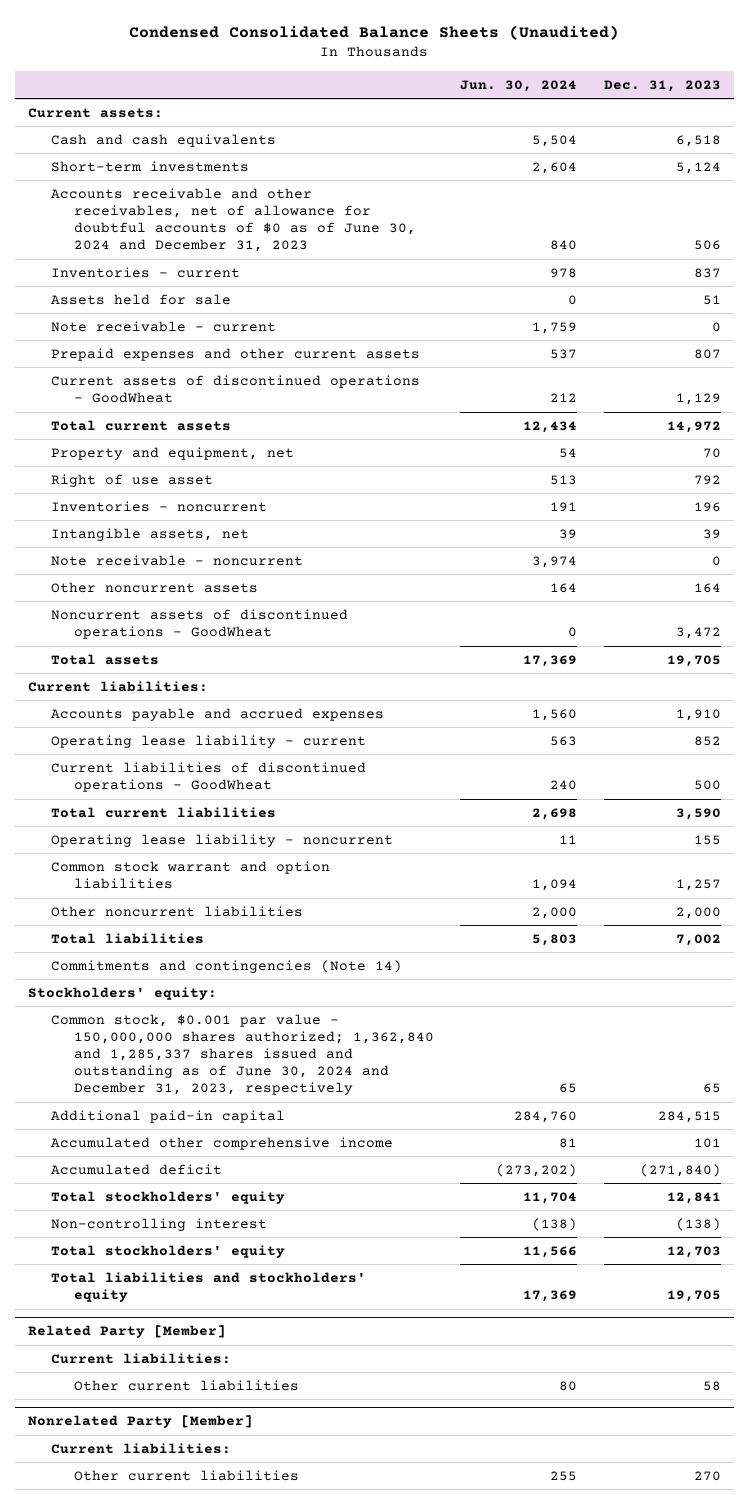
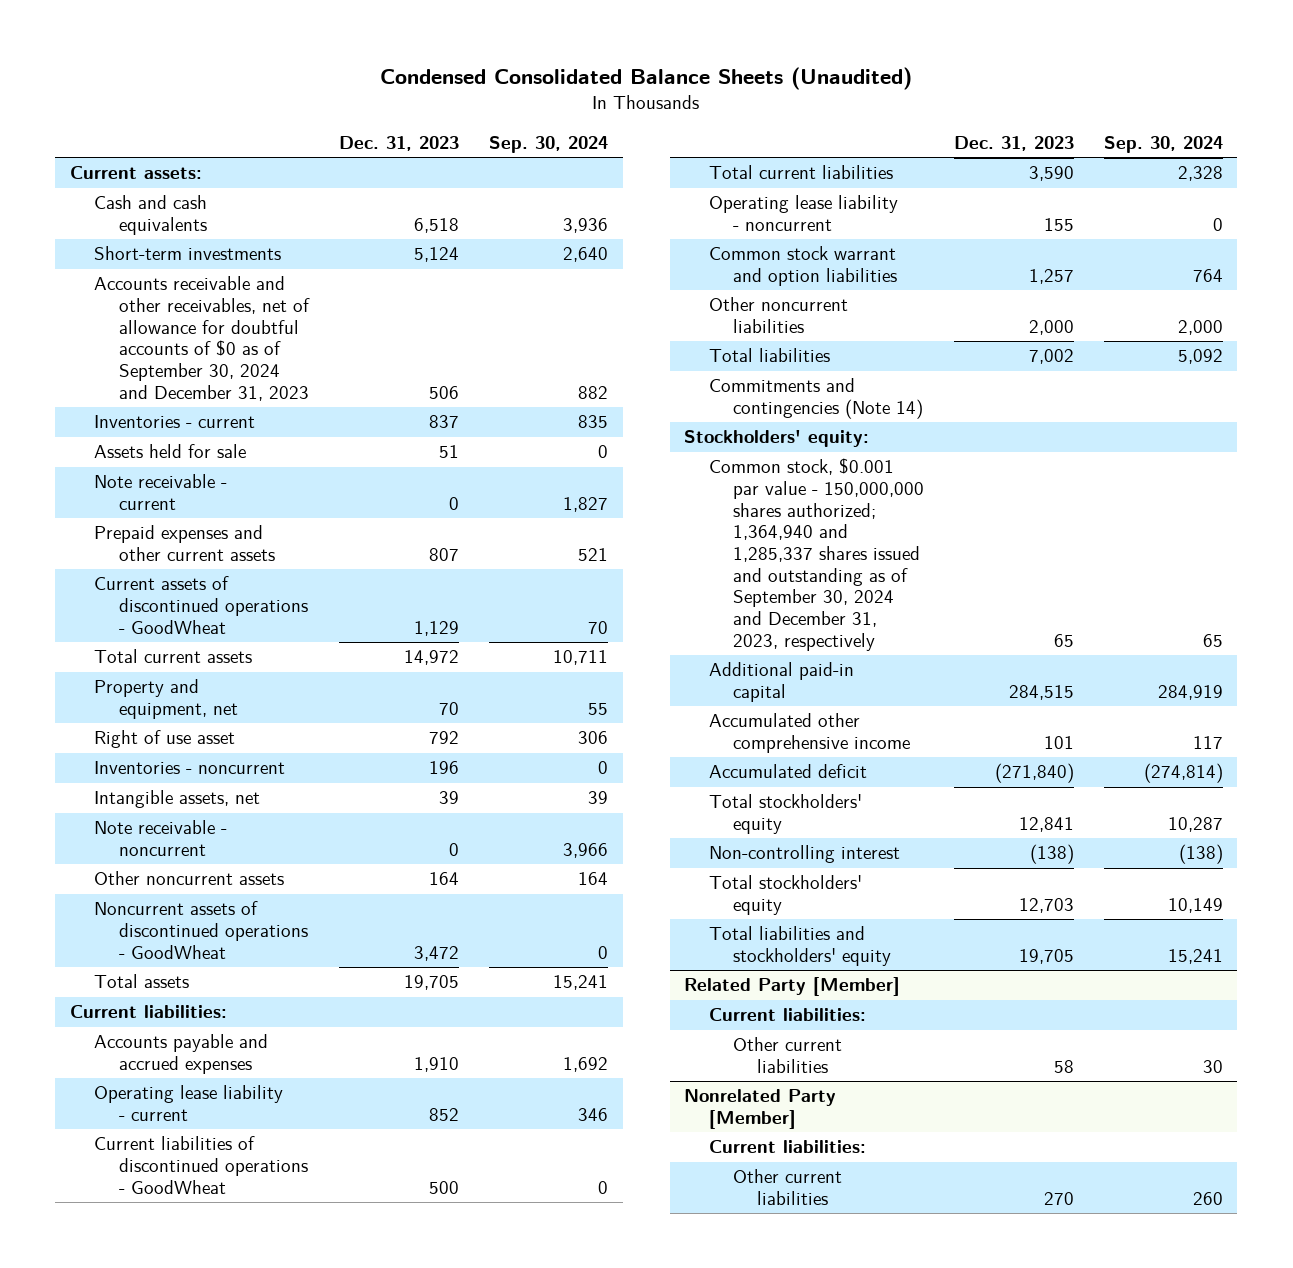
- | Jun. 30, 2024 | Dec. 31, 2023
+ | Dec. 31, 2023 | Sep. 30, 2024
- Accounts receivable and other receivables, net of allowance for doubtful accounts of $0 as of June 30, 2024 and December 31, 2023 | 840 | 506
+ Accounts receivable and other receivables, net of allowance for doubtful accounts of $0 as of September 30, 2024 and December 31, 2023 | 506 | 882
- Common stock, $0.001 par value - 150,000,000 shares authorized; 1,362,840 and 1,285,337 shares issued and outstanding as of June 30, 2024 and December 31, 2023, respectively | 65 | 65
+ Common stock, $0.001 par value - 150,000,000 shares authorized; 1,364,940 and 1,285,337 shares issued and outstanding as of September 30, 2024 and December 31, 2023, respectively | 65 | 65

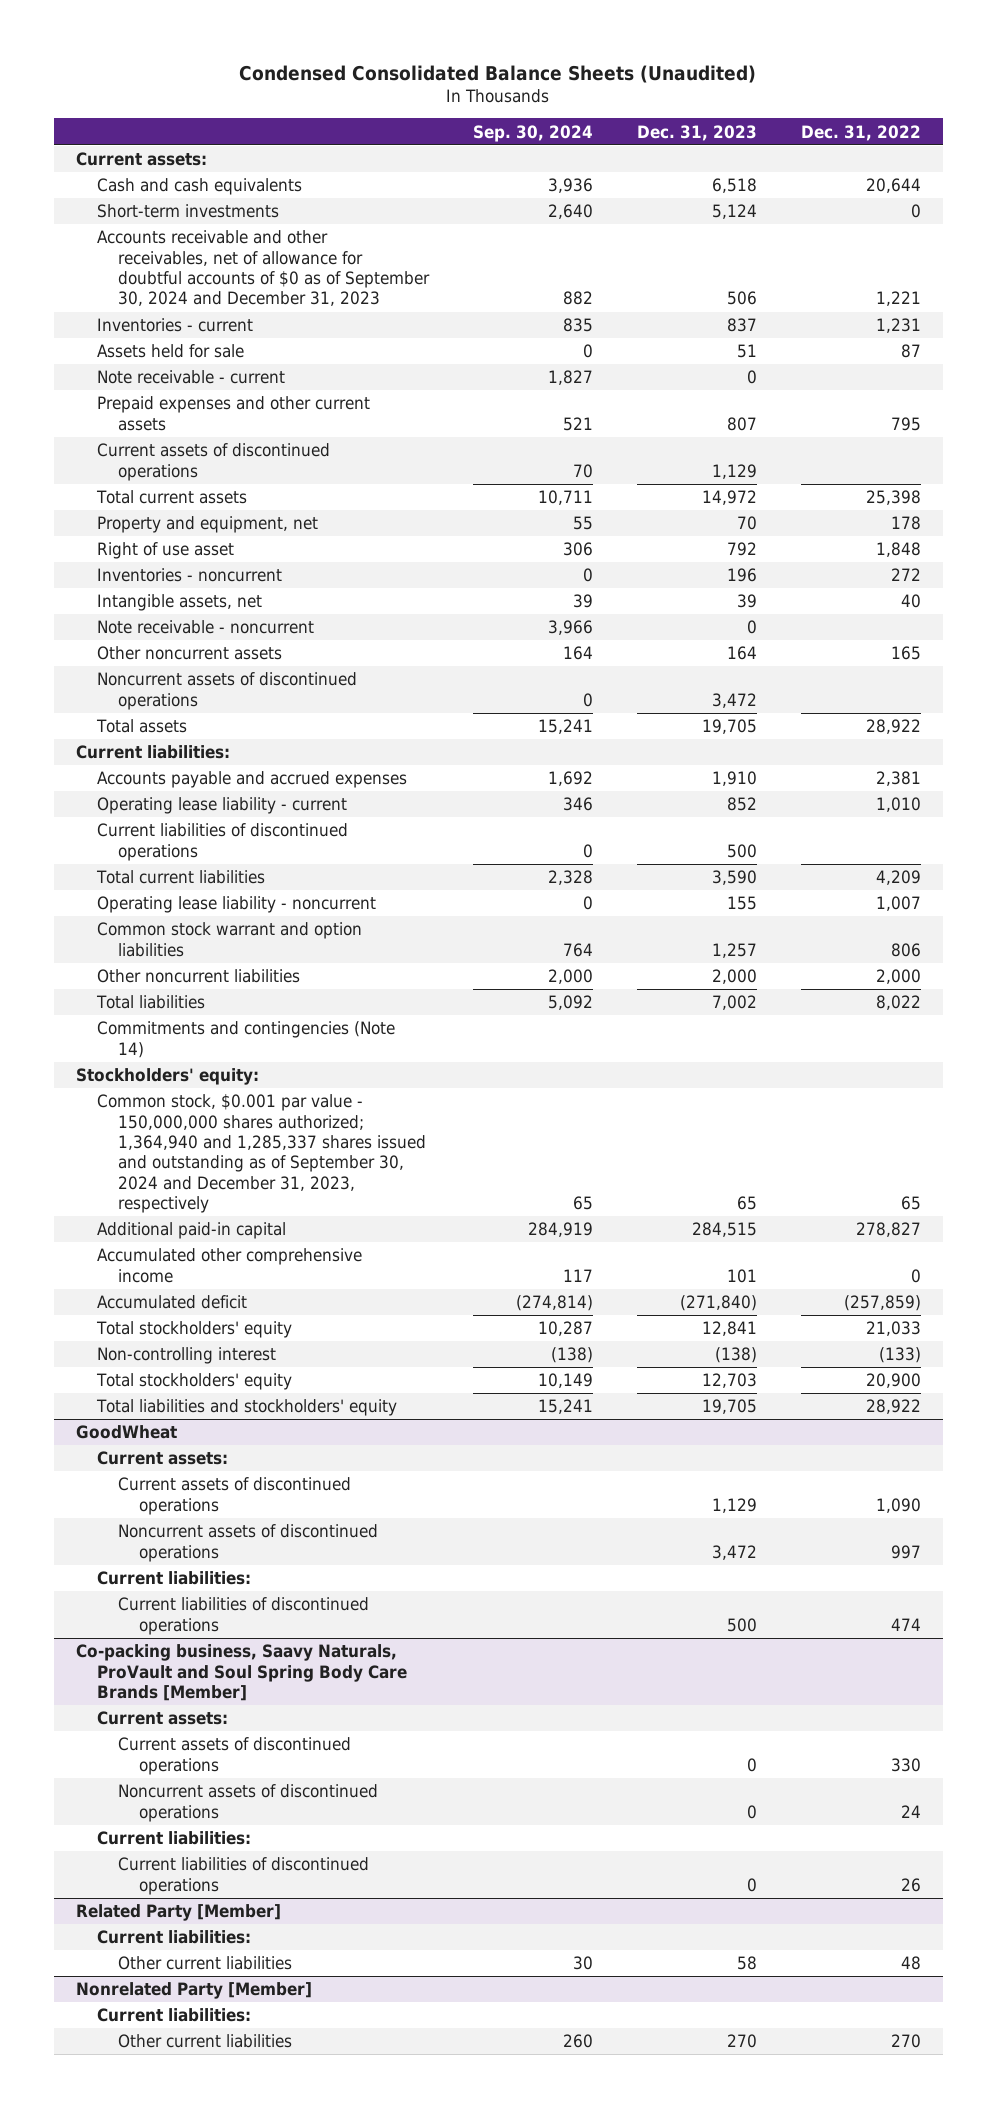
- | Dec. 31, 2023 | Sep. 30, 2024
+ | Sep. 30, 2024 | Dec. 31, 2023 | Dec. 31, 2022
- Current assets of discontinued operations - GoodWheat | 1,129 | 70
+ Current assets of discontinued operations | 70 | 1,129 |
- Noncurrent assets of discontinued operations - GoodWheat | 3,472 | 0
+ Noncurrent assets of discontinued operations | 0 | 3,472 |
- Current liabilities of discontinued operations - GoodWheat | 500 | 0
+ Current liabilities of discontinued operations | 0 | 500 |
+ GoodWheat
+ Current assets:
+ Current assets of discontinued operations | | 1,129 | 1,090
+ Noncurrent assets of discontinued operations | | 3,472 | 997
+ Current liabilities:
+ Current liabilities of discontinued operations | | 500 | 474
+ Co-packing business, Saavy Naturals, ProVault and Soul Spring Body Care Brands [Member]
+ Current assets:
+ Current assets of discontinued operations | | 0 | 330
+ Noncurrent assets of discontinued operations | | 0 | 24
+ Current liabilities:
+ Current liabilities of discontinued operations | | 0 | 26

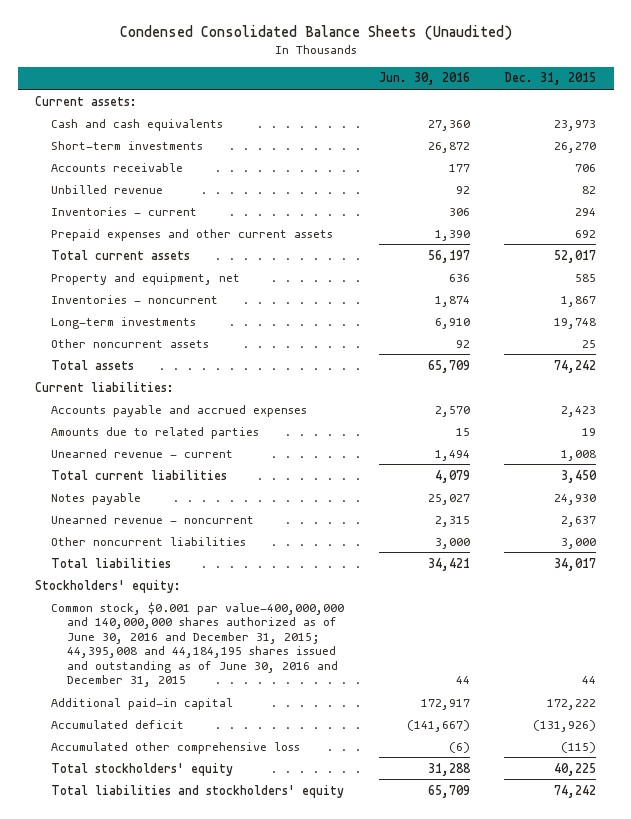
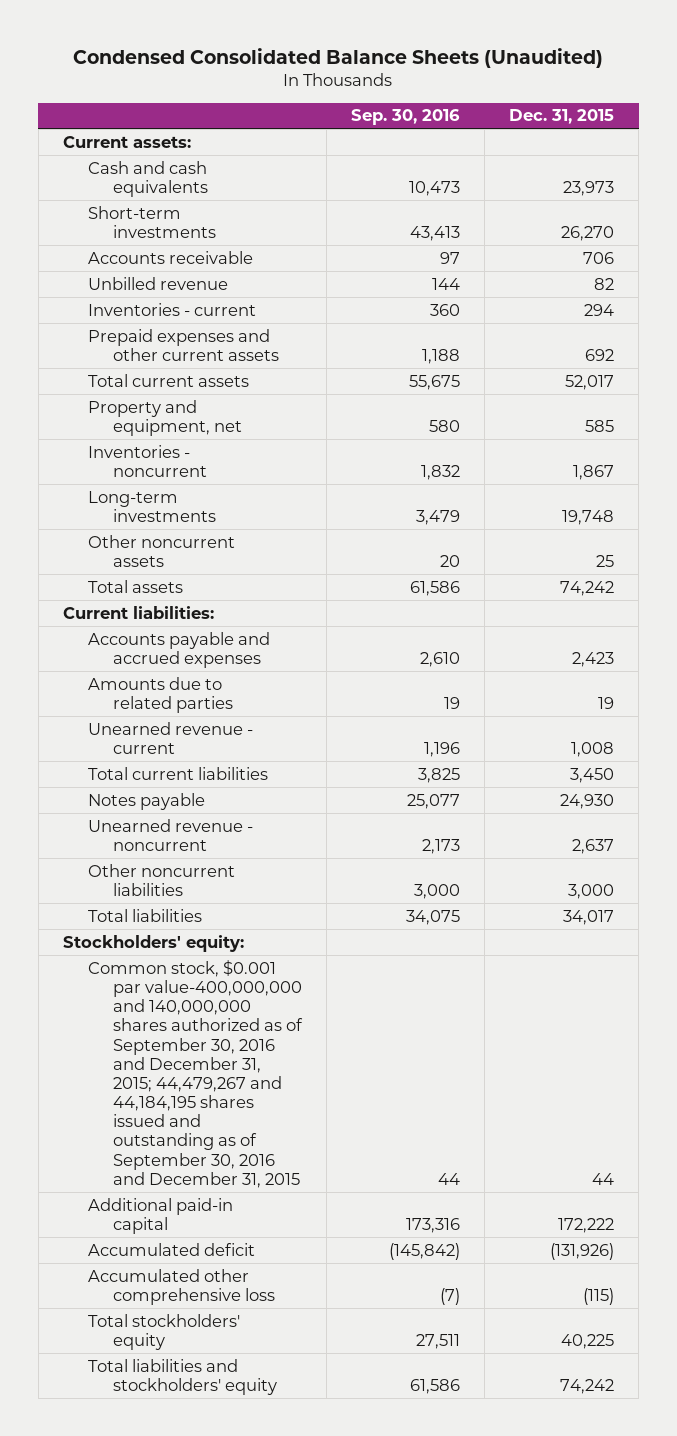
- | Jun. 30, 2016 | Dec. 31, 2015
+ | Sep. 30, 2016 | Dec. 31, 2015
- Common stock, $0.001 par value-400,000,000 and 140,000,000 shares authorized as of June 30, 2016 and December 31, 2015; 44,395,008 and 44,184,195 shares issued and outstanding as of June 30, 2016 and December 31, 2015 | 44 | 44
+ Common stock, $0.001 par value-400,000,000 and 140,000,000 shares authorized as of September 30, 2016 and December 31, 2015; 44,479,267 and 44,184,195 shares issued and outstanding as of September 30, 2016 and December 31, 2015 | 44 | 44

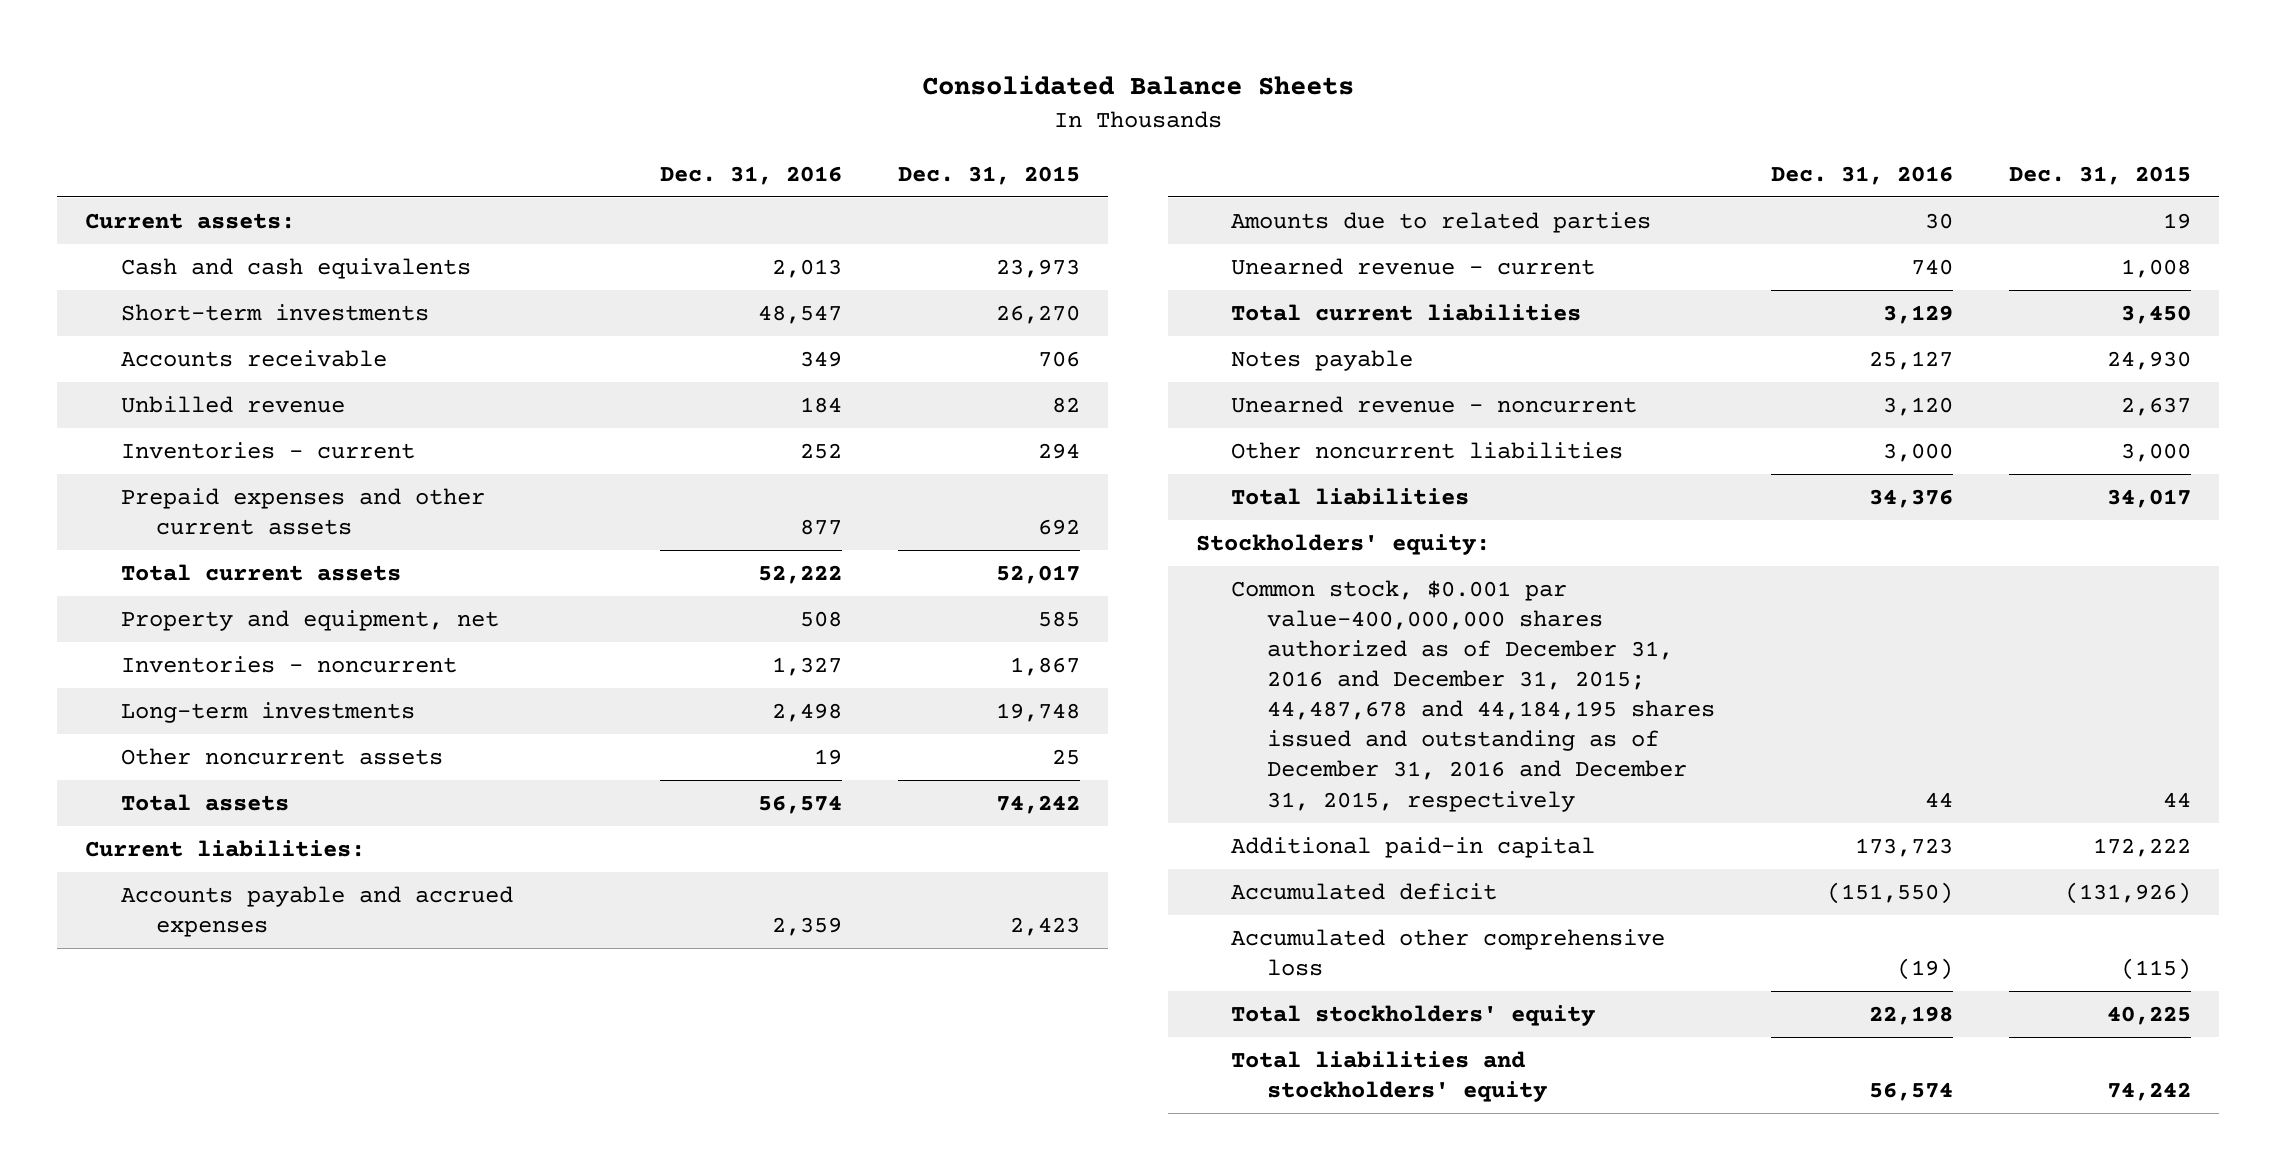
- Condensed Consolidated Balance Sheets (Unaudited)
+ Consolidated Balance Sheets
- | Sep. 30, 2016 | Dec. 31, 2015
+ | Dec. 31, 2016 | Dec. 31, 2015
- Common stock, $0.001 par value-400,000,000 and 140,000,000 shares authorized as of September 30, 2016 and December 31, 2015; 44,479,267 and 44,184,195 shares issued and outstanding as of September 30, 2016 and December 31, 2015 | 44 | 44
+ Common stock, $0.001 par value-400,000,000 shares authorized as of December 31, 2016 and December 31, 2015; 44,487,678 and 44,184,195 shares issued and outstanding as of December 31, 2016 and December 31, 2015, respectively | 44 | 44

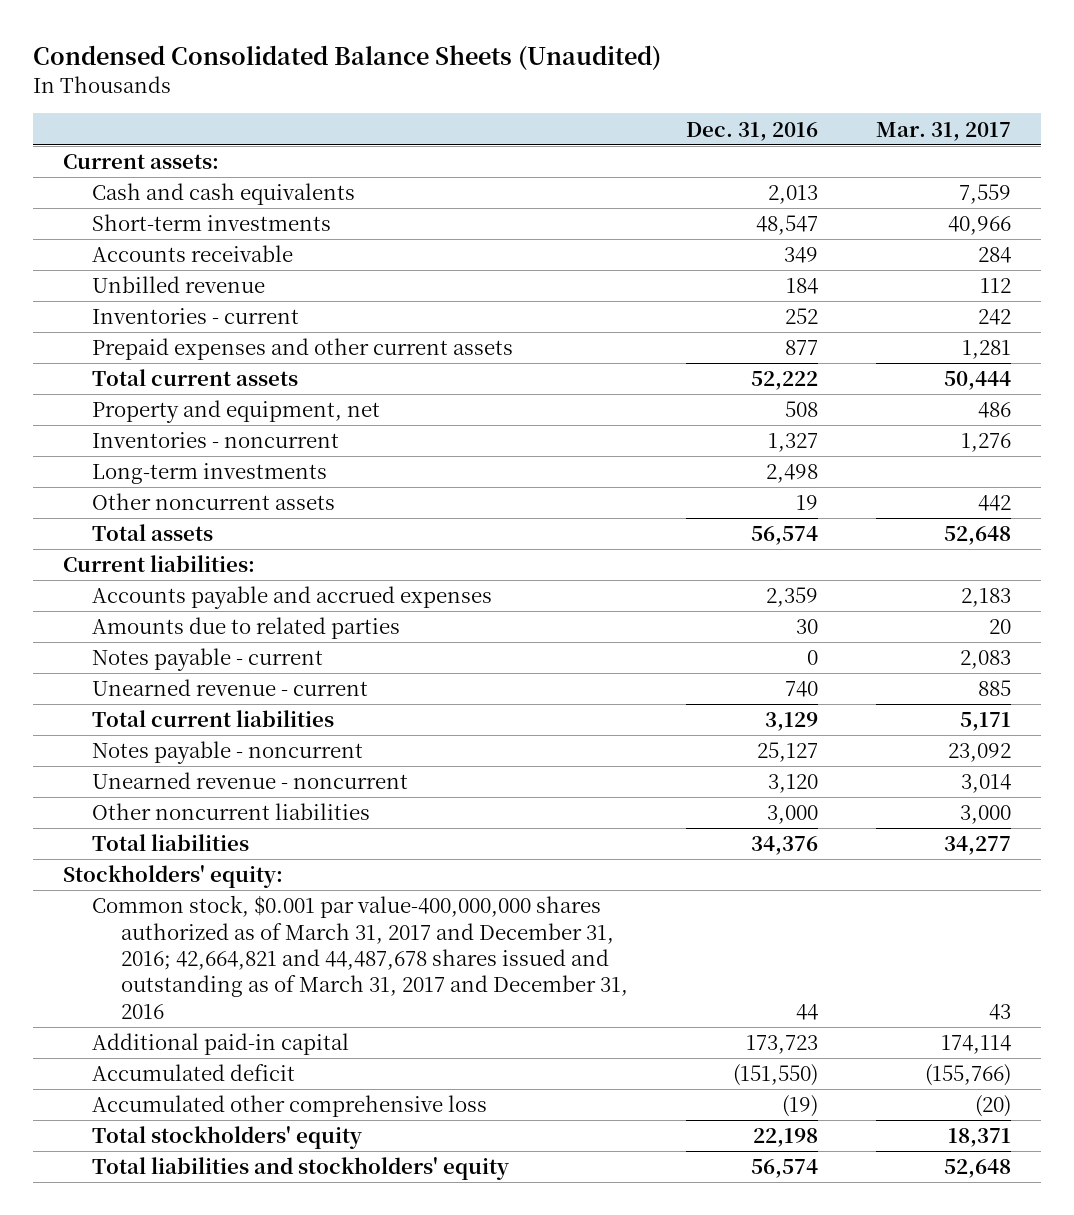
- Consolidated Balance Sheets
+ Condensed Consolidated Balance Sheets (Unaudited)
- | Dec. 31, 2016 | Dec. 31, 2015
+ | Dec. 31, 2016 | Mar. 31, 2017
+ Notes payable - current | 0 | 2,083
- Notes payable | 25,127 | 24,930
+ Notes payable - noncurrent | 25,127 | 23,092
- Common stock, $0.001 par value-400,000,000 shares authorized as of December 31, 2016 and December 31, 2015; 44,487,678 and 44,184,195 shares issued and outstanding as of December 31, 2016 and December 31, 2015, respectively | 44 | 44
+ Common stock, $0.001 par value-400,000,000 shares authorized as of March 31, 2017 and December 31, 2016; 42,664,821 and 44,487,678 shares issued and outstanding as of March 31, 2017 and December 31, 2016 | 44 | 43

